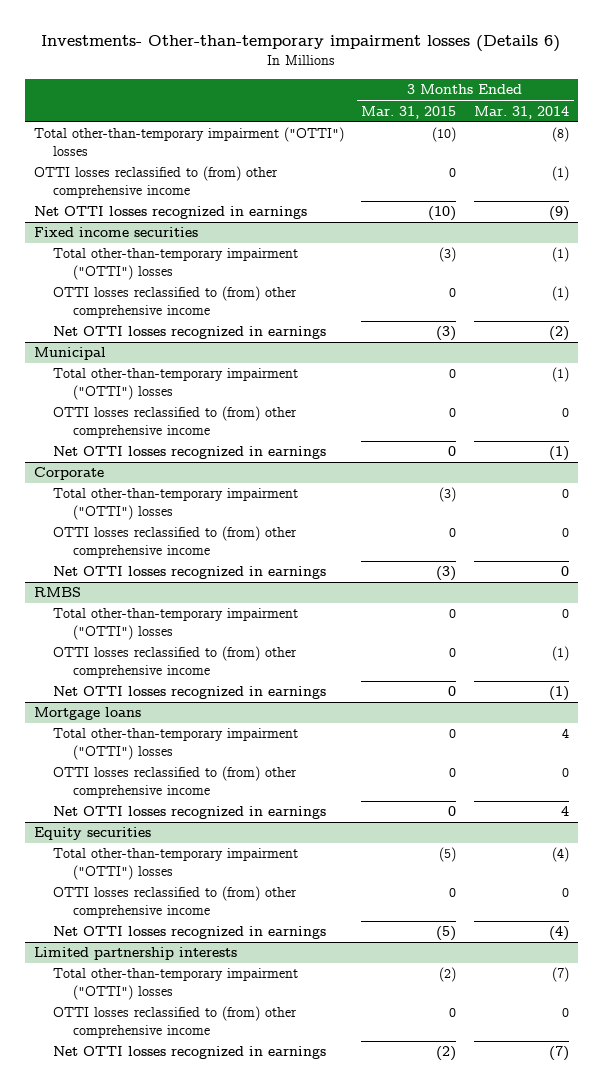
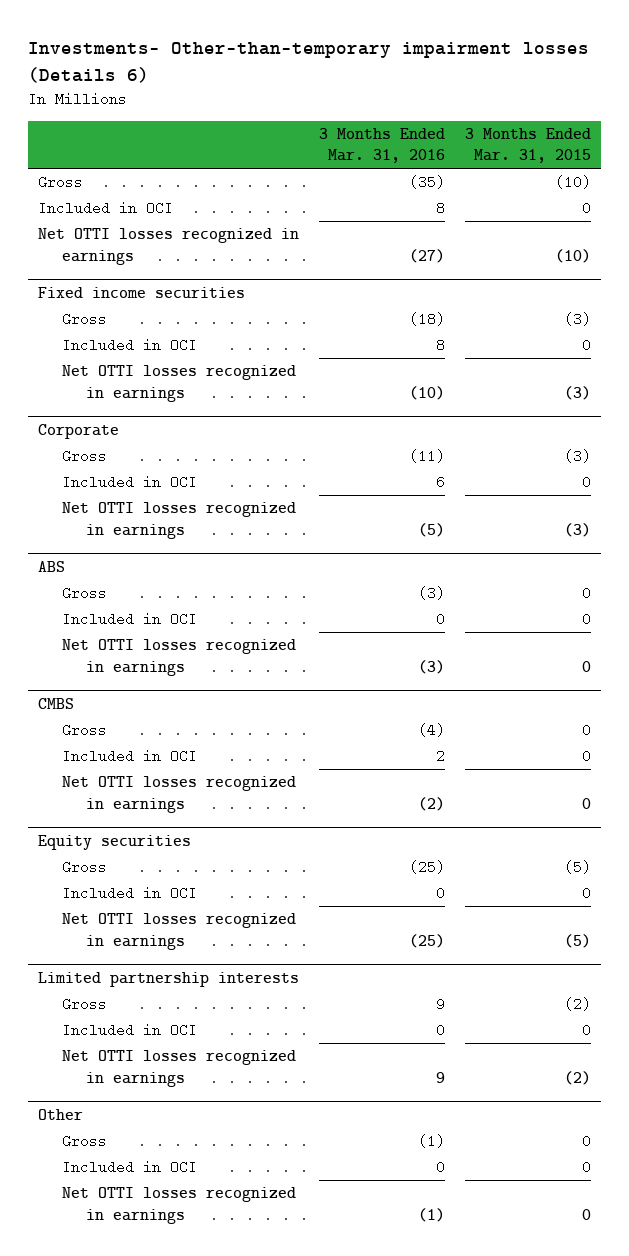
- | 3 Months Ended Mar. 31, 2015 | 3 Months Ended Mar. 31, 2014
+ | 3 Months Ended Mar. 31, 2016 | 3 Months Ended Mar. 31, 2015
- Total other-than-temporary impairment ("OTTI") losses | (10) | (8)
- OTTI losses reclassified to (from) other comprehensive income | 0 | (1)
+ Gross | (35) | (10)
+ Included in OCI | 8 | 0
@ Fixed income securities
- Total other-than-temporary impairment ("OTTI") losses | (3) | (1)
- OTTI losses reclassified to (from) other comprehensive income | 0 | (1)
+ Gross | (18) | (3)
+ Included in OCI | 8 | 0
- Municipal
- Total other-than-temporary impairment ("OTTI") losses | 0 | (1)
- OTTI losses reclassified to (from) other comprehensive income | 0 | 0
- Net OTTI losses recognized in earnings | 0 | (1)
@ Corporate
- Total other-than-temporary impairment ("OTTI") losses | (3) | 0
- OTTI losses reclassified to (from) other comprehensive income | 0 | 0
+ Gross | (11) | (3)
+ Included in OCI | 6 | 0
- RMBS
- Total other-than-temporary impairment ("OTTI") losses | 0 | 0
- OTTI losses reclassified to (from) other comprehensive income | 0 | (1)
+ ABS
+ Gross | (3) | 0
+ Included in OCI | 0 | 0
- Mortgage loans
- Total other-than-temporary impairment ("OTTI") losses | 0 | 4
- OTTI losses reclassified to (from) other comprehensive income | 0 | 0
+ CMBS
+ Gross | (4) | 0
+ Included in OCI | 2 | 0
@ Equity securities
- Total other-than-temporary impairment ("OTTI") losses | (5) | (4)
- OTTI losses reclassified to (from) other comprehensive income | 0 | 0
+ Gross | (25) | (5)
+ Included in OCI | 0 | 0
@ Limited partnership interests
- Total other-than-temporary impairment ("OTTI") losses | (2) | (7)
- OTTI losses reclassified to (from) other comprehensive income | 0 | 0
+ Gross | 9 | (2)
+ Included in OCI | 0 | 0
+ Other
+ Gross | (1) | 0
+ Included in OCI | 0 | 0
+ Net OTTI losses recognized in earnings | (1) | 0

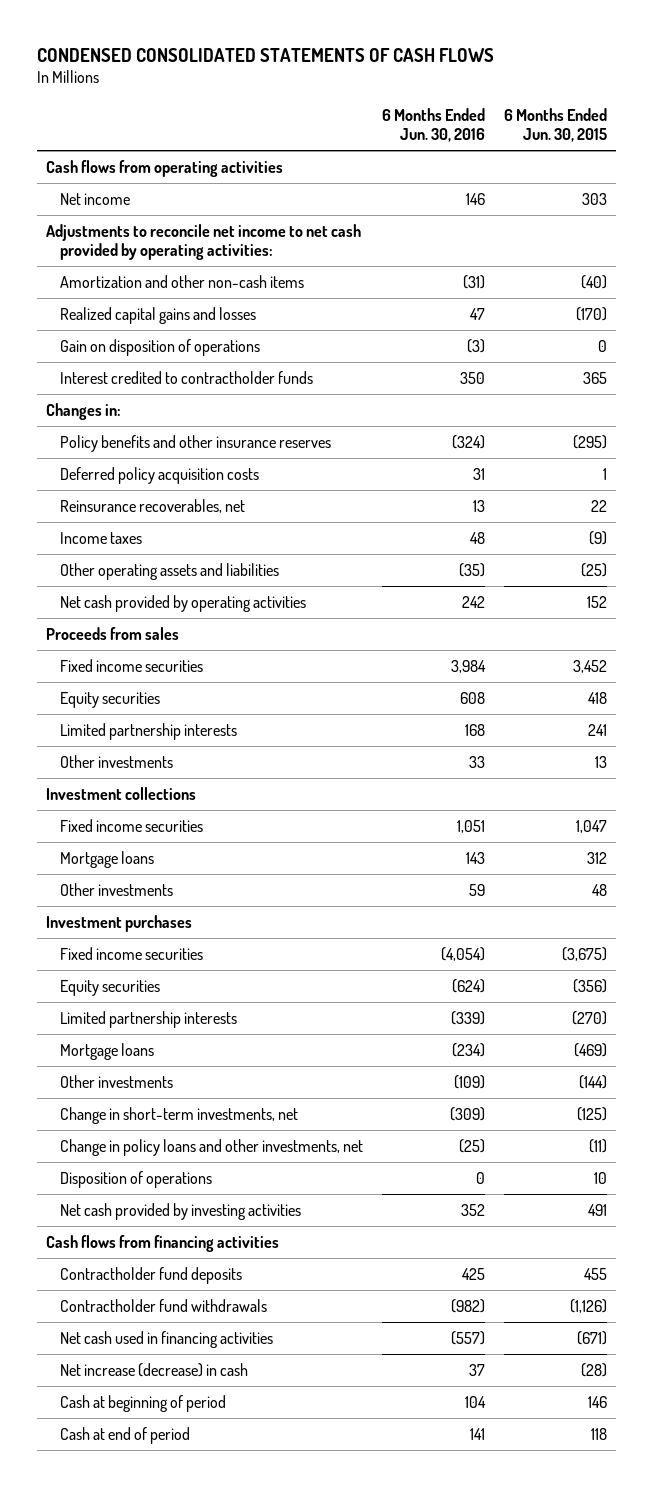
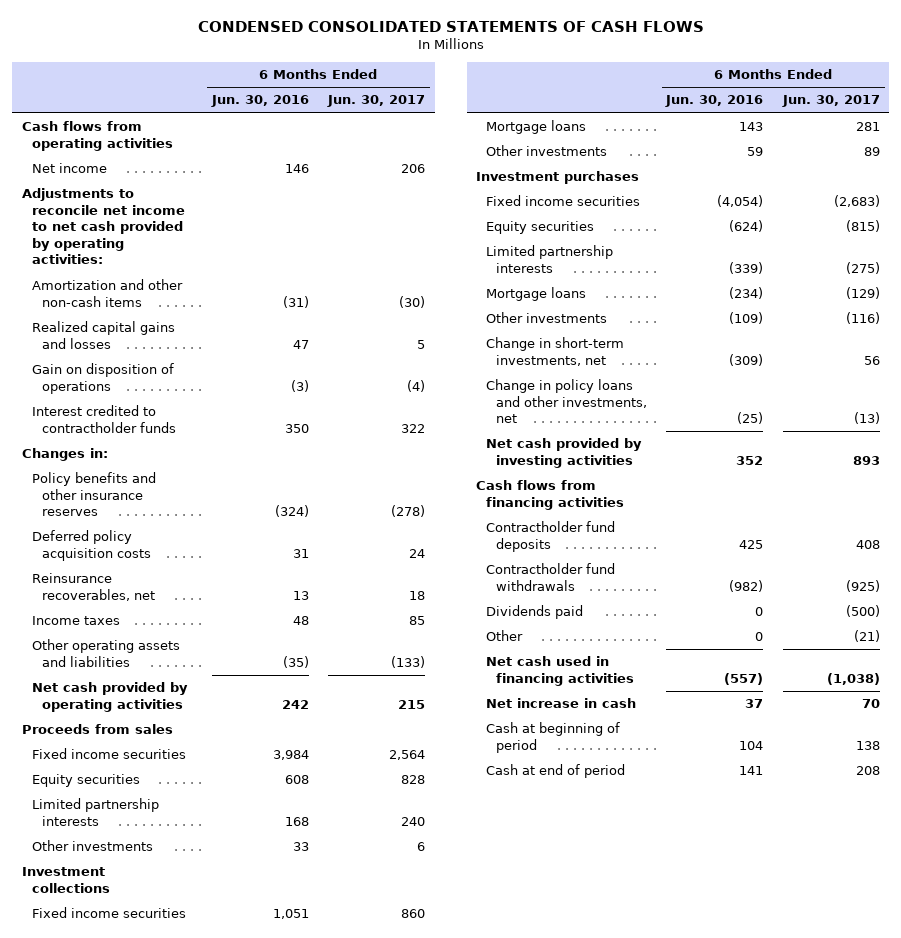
- | 6 Months Ended Jun. 30, 2016 | 6 Months Ended Jun. 30, 2015
+ | 6 Months Ended Jun. 30, 2016 | 6 Months Ended Jun. 30, 2017
- Disposition of operations | 0 | 10
+ Dividends paid | 0 | (500)
+ Other | 0 | (21)
- Net increase (decrease) in cash | 37 | (28)
+ Net increase in cash | 37 | 70

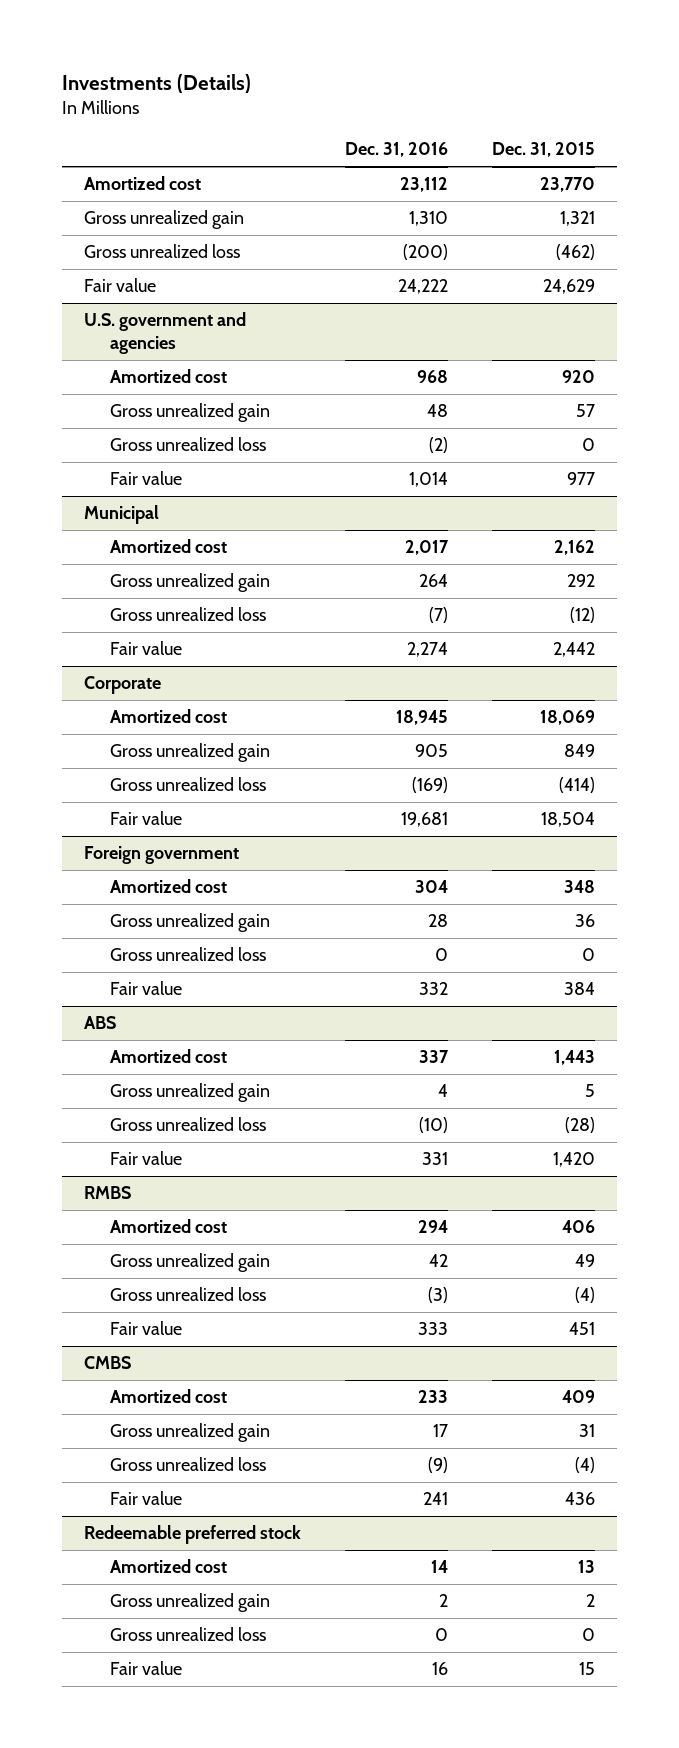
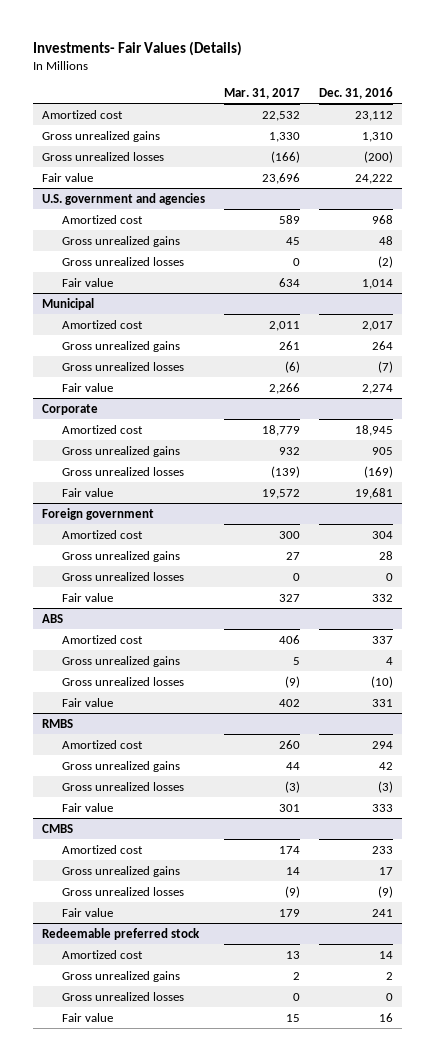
- Investments (Details)
+ Investments- Fair Values (Details)
- | Dec. 31, 2016 | Dec. 31, 2015
+ | Mar. 31, 2017 | Dec. 31, 2016
- Gross unrealized gain | 1,310 | 1,321
- Gross unrealized loss | (200) | (462)
+ Gross unrealized gains | 1,330 | 1,310
+ Gross unrealized losses | (166) | (200)
@ U.S. government and agencies
- Gross unrealized gain | 48 | 57
- Gross unrealized loss | (2) | 0
+ Gross unrealized gains | 45 | 48
+ Gross unrealized losses | 0 | (2)
@ Municipal
- Gross unrealized gain | 264 | 292
- Gross unrealized loss | (7) | (12)
+ Gross unrealized gains | 261 | 264
+ Gross unrealized losses | (6) | (7)
@ Corporate
- Gross unrealized gain | 905 | 849
- Gross unrealized loss | (169) | (414)
+ Gross unrealized gains | 932 | 905
+ Gross unrealized losses | (139) | (169)
@ Foreign government
- Gross unrealized gain | 28 | 36
- Gross unrealized loss | 0 | 0
+ Gross unrealized gains | 27 | 28
+ Gross unrealized losses | 0 | 0
@ ABS
- Gross unrealized gain | 4 | 5
- Gross unrealized loss | (10) | (28)
+ Gross unrealized gains | 5 | 4
+ Gross unrealized losses | (9) | (10)
@ RMBS
- Gross unrealized gain | 42 | 49
- Gross unrealized loss | (3) | (4)
+ Gross unrealized gains | 44 | 42
+ Gross unrealized losses | (3) | (3)
@ CMBS
- Gross unrealized gain | 17 | 31
- Gross unrealized loss | (9) | (4)
+ Gross unrealized gains | 14 | 17
+ Gross unrealized losses | (9) | (9)
@ Redeemable preferred stock
- Gross unrealized gain | 2 | 2
- Gross unrealized loss | 0 | 0
+ Gross unrealized gains | 2 | 2
+ Gross unrealized losses | 0 | 0

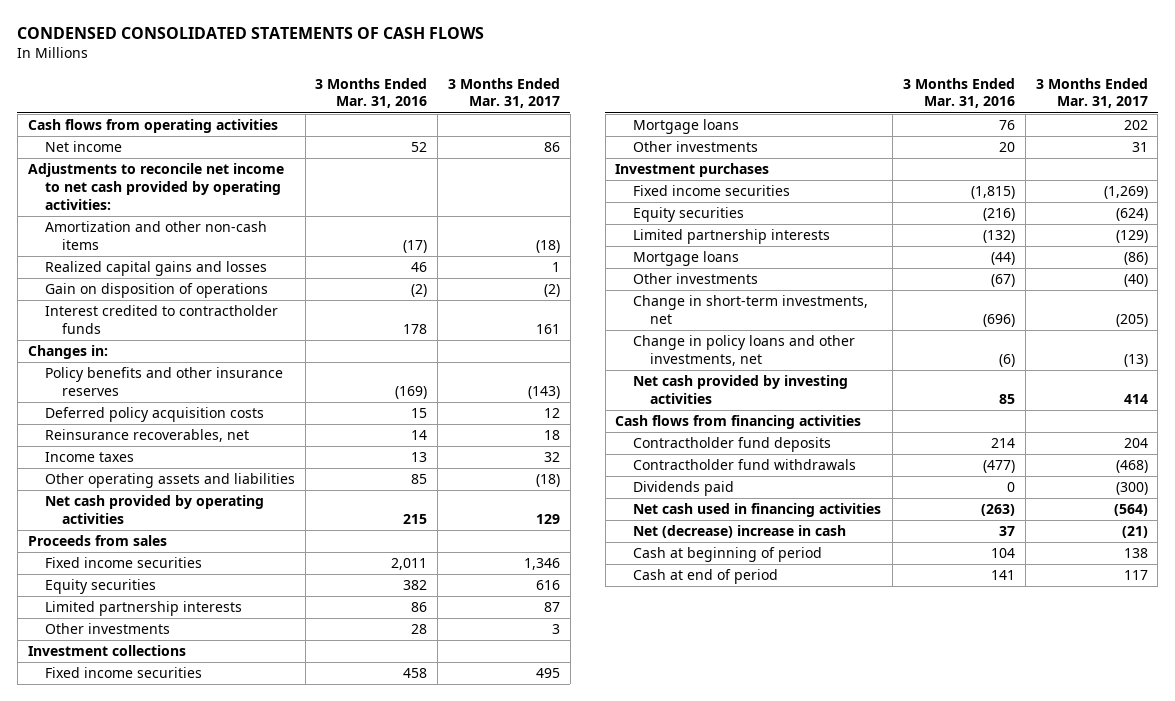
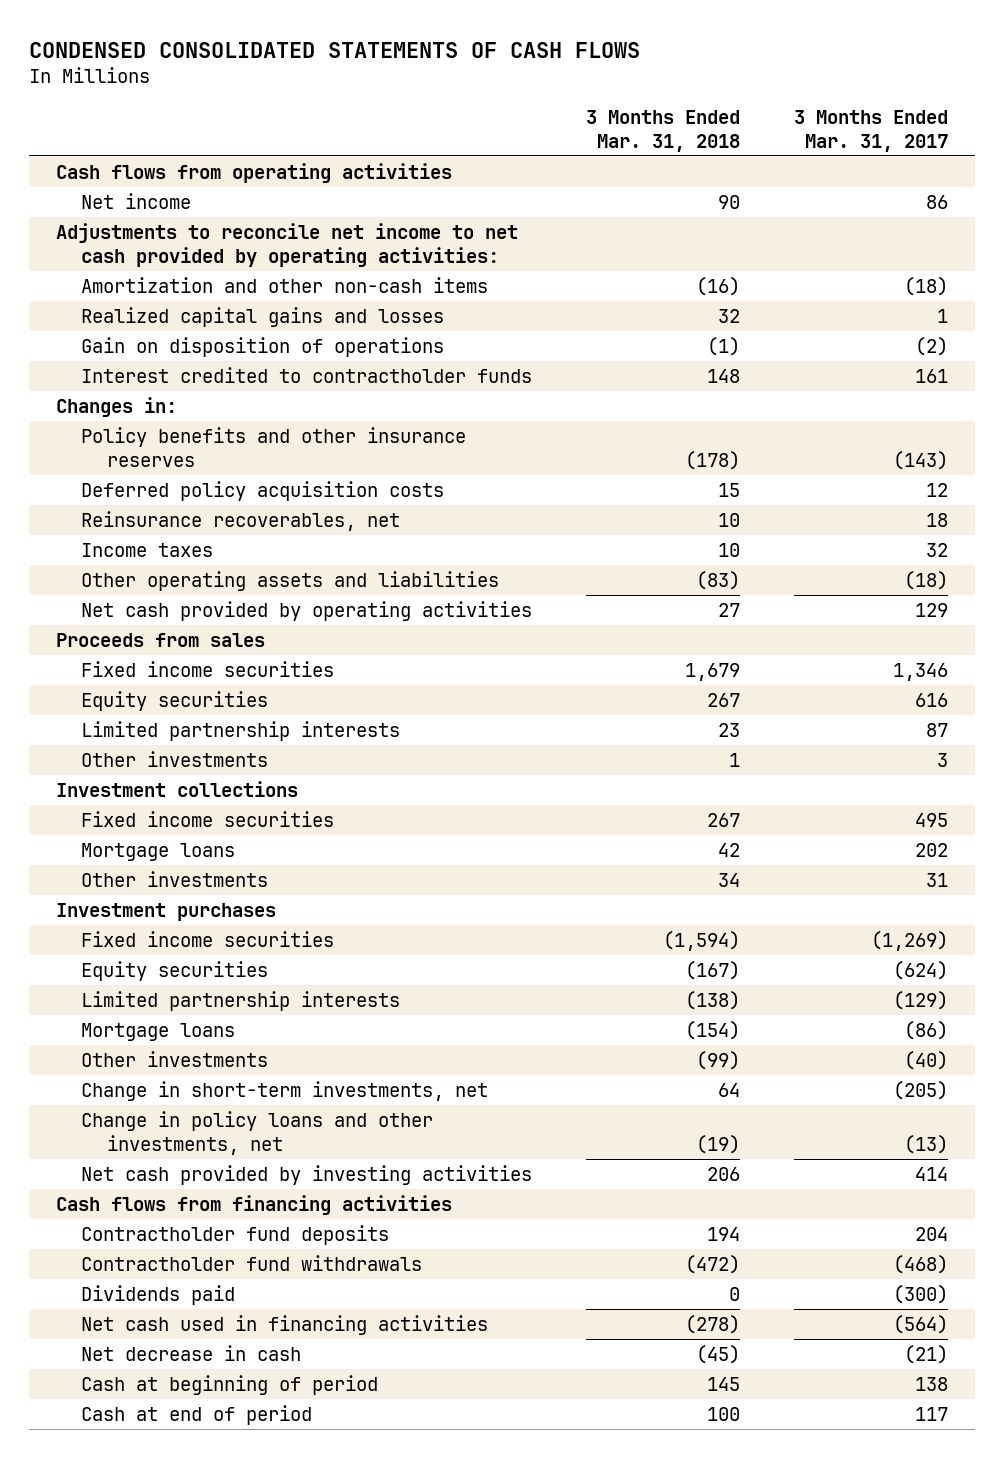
- | 3 Months Ended Mar. 31, 2016 | 3 Months Ended Mar. 31, 2017
+ | 3 Months Ended Mar. 31, 2018 | 3 Months Ended Mar. 31, 2017
- Net (decrease) increase in cash | 37 | (21)
+ Net decrease in cash | (45) | (21)

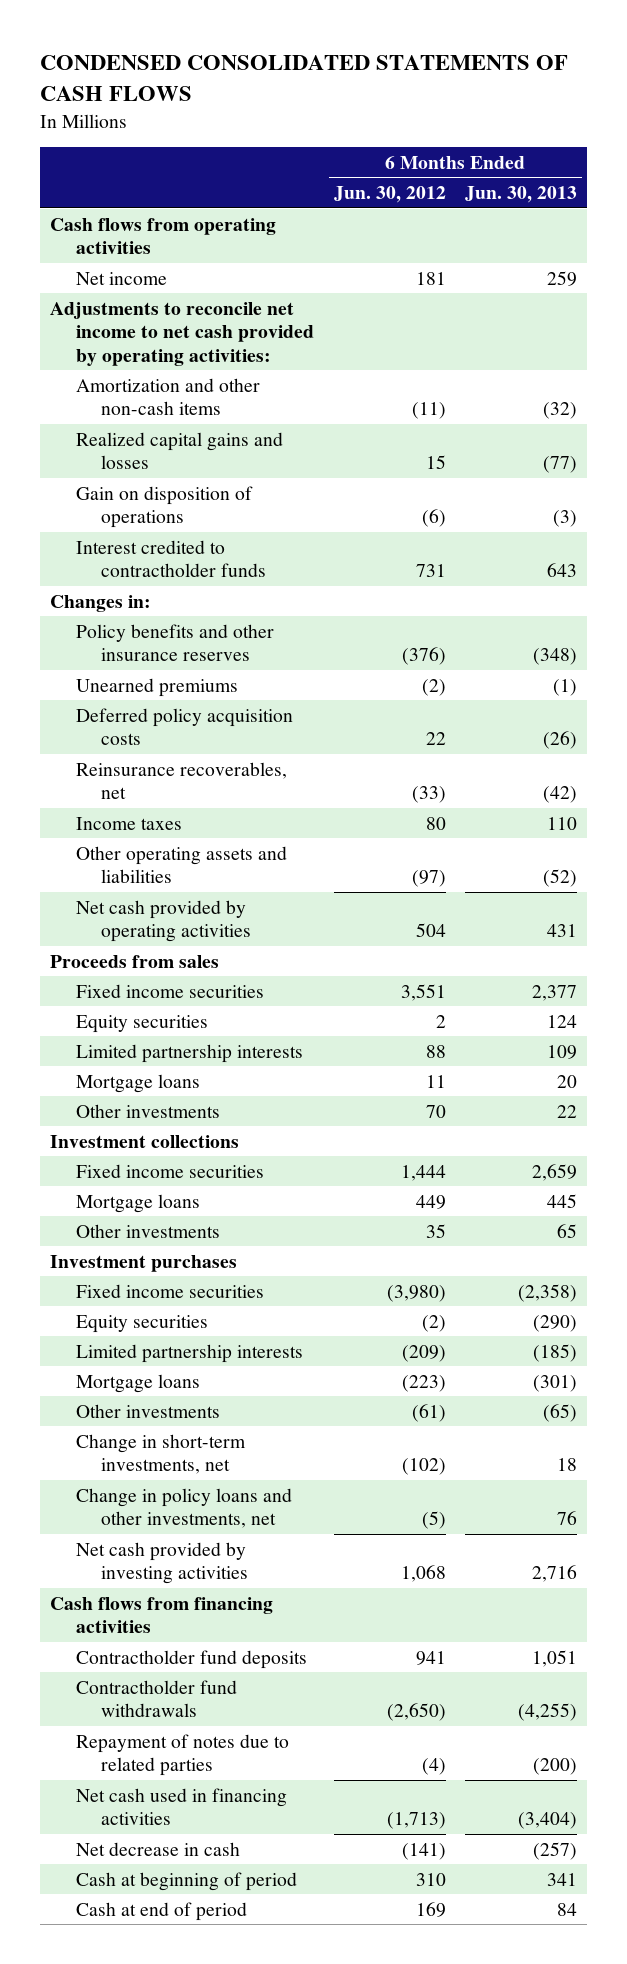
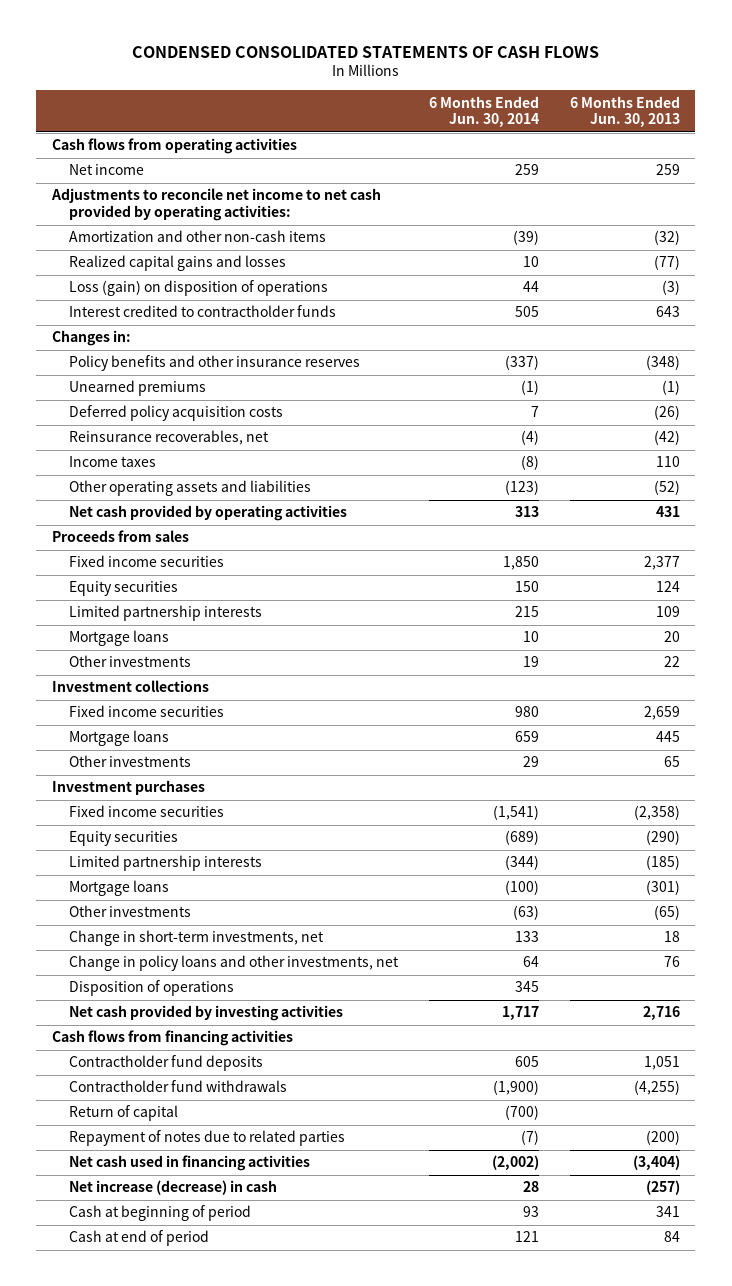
- | 6 Months Ended Jun. 30, 2012 | 6 Months Ended Jun. 30, 2013
+ | 6 Months Ended Jun. 30, 2014 | 6 Months Ended Jun. 30, 2013
- Gain on disposition of operations | (6) | (3)
+ Loss (gain) on disposition of operations | 44 | (3)
+ Disposition of operations | 345 |
+ Return of capital | (700) |
- Net decrease in cash | (141) | (257)
+ Net increase (decrease) in cash | 28 | (257)

